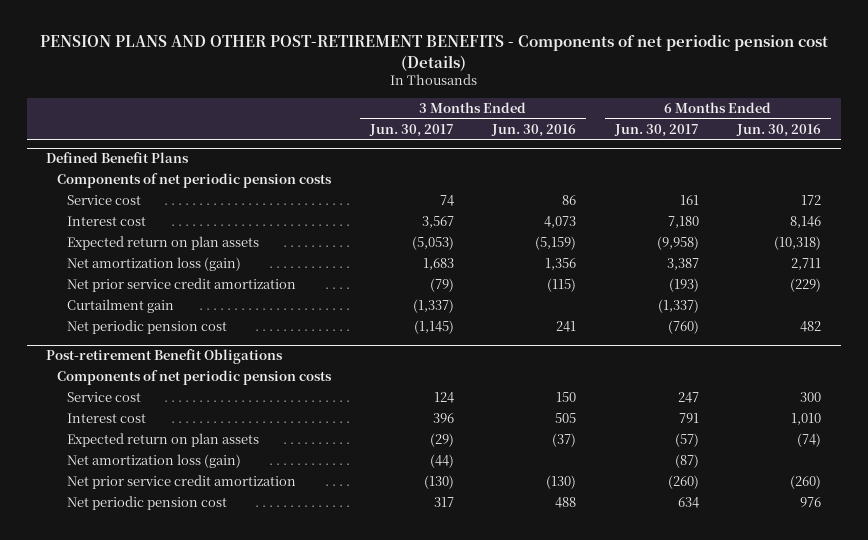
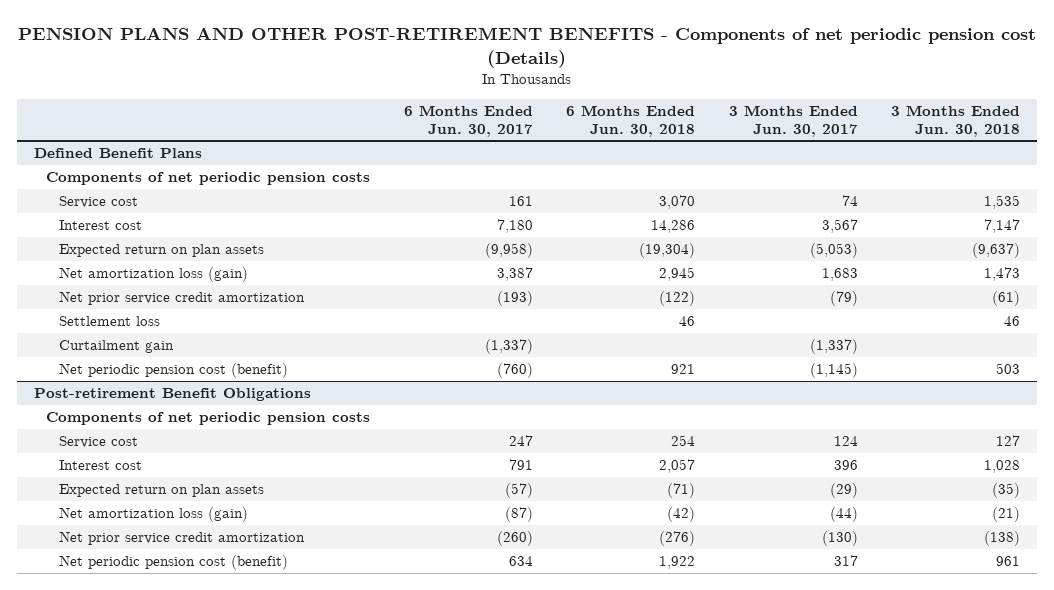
- | 3 Months Ended Jun. 30, 2017 | 3 Months Ended Jun. 30, 2016 | 6 Months Ended Jun. 30, 2017 | 6 Months Ended Jun. 30, 2016
+ | 6 Months Ended Jun. 30, 2017 | 6 Months Ended Jun. 30, 2018 | 3 Months Ended Jun. 30, 2017 | 3 Months Ended Jun. 30, 2018
@ Defined Benefit Plans
+ Settlement loss | | 46 | | 46
- Net periodic pension cost | (1,145) | 241 | (760) | 482
+ Net periodic pension cost (benefit) | (760) | 921 | (1,145) | 503
@ Post-retirement Benefit Obligations
- Net periodic pension cost | 317 | 488 | 634 | 976
+ Net periodic pension cost (benefit) | 634 | 1,922 | 317 | 961

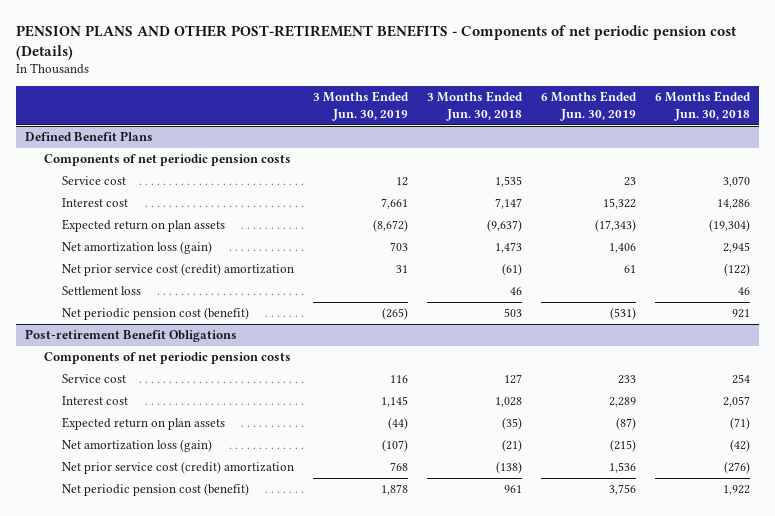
- | 6 Months Ended Jun. 30, 2017 | 6 Months Ended Jun. 30, 2018 | 3 Months Ended Jun. 30, 2017 | 3 Months Ended Jun. 30, 2018
+ | 3 Months Ended Jun. 30, 2019 | 3 Months Ended Jun. 30, 2018 | 6 Months Ended Jun. 30, 2019 | 6 Months Ended Jun. 30, 2018
@ Defined Benefit Plans
- Net prior service credit amortization | (193) | (122) | (79) | (61)
+ Net prior service cost (credit) amortization | 31 | (61) | 61 | (122)
- Curtailment gain | (1,337) | | (1,337) |
@ Post-retirement Benefit Obligations
- Net prior service credit amortization | (260) | (276) | (130) | (138)
+ Net prior service cost (credit) amortization | 768 | (138) | 1,536 | (276)

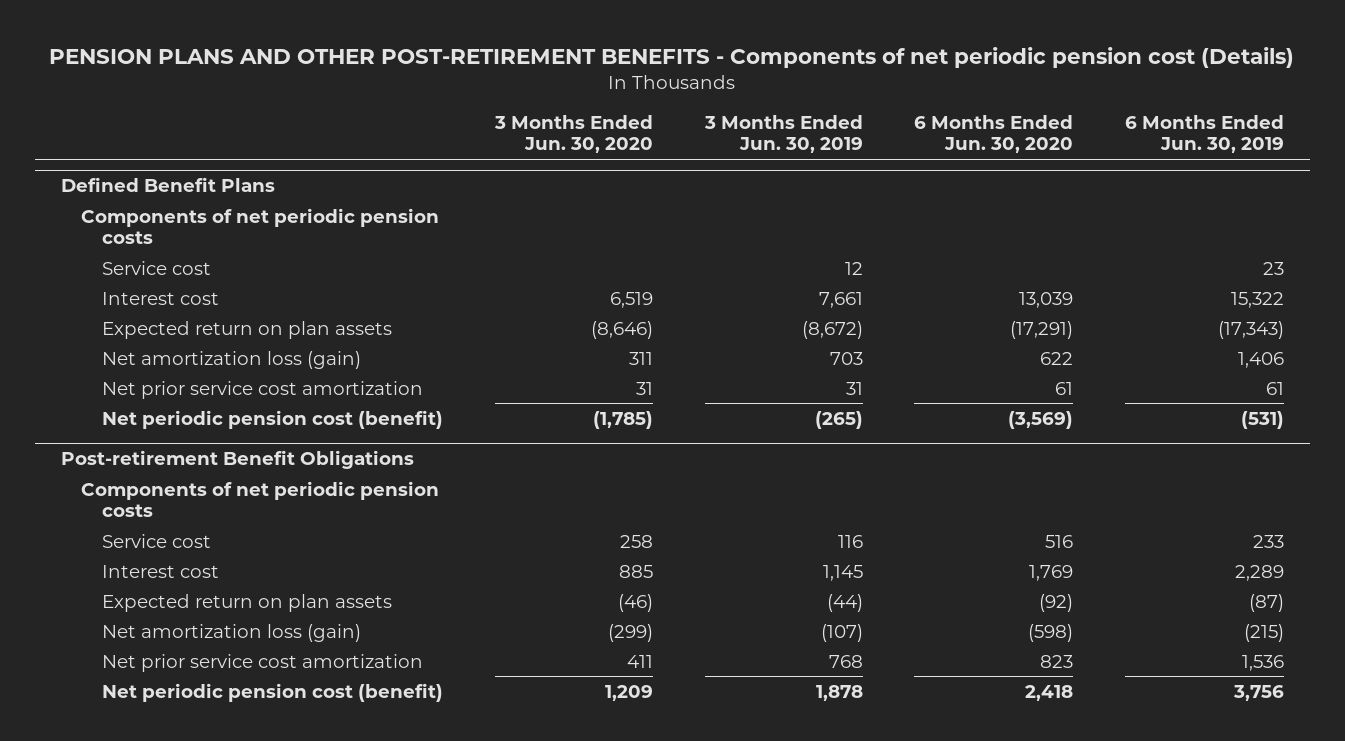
- | 3 Months Ended Jun. 30, 2019 | 3 Months Ended Jun. 30, 2018 | 6 Months Ended Jun. 30, 2019 | 6 Months Ended Jun. 30, 2018
+ | 3 Months Ended Jun. 30, 2020 | 3 Months Ended Jun. 30, 2019 | 6 Months Ended Jun. 30, 2020 | 6 Months Ended Jun. 30, 2019
@ Defined Benefit Plans
- Net prior service cost (credit) amortization | 31 | (61) | 61 | (122)
- Settlement loss | | 46 | | 46
+ Net prior service cost amortization | 31 | 31 | 61 | 61
@ Post-retirement Benefit Obligations
- Net prior service cost (credit) amortization | 768 | (138) | 1,536 | (276)
+ Net prior service cost amortization | 411 | 768 | 823 | 1,536

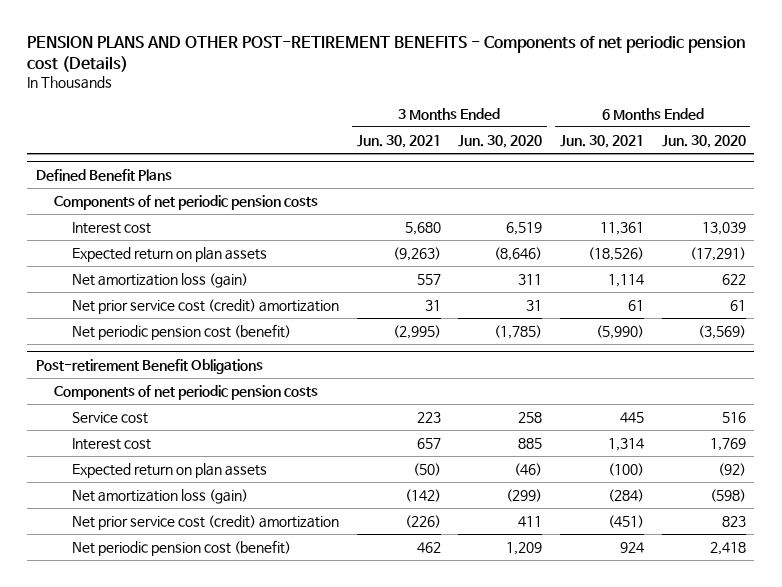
- | 3 Months Ended Jun. 30, 2020 | 3 Months Ended Jun. 30, 2019 | 6 Months Ended Jun. 30, 2020 | 6 Months Ended Jun. 30, 2019
+ | 3 Months Ended Jun. 30, 2021 | 3 Months Ended Jun. 30, 2020 | 6 Months Ended Jun. 30, 2021 | 6 Months Ended Jun. 30, 2020
@ Defined Benefit Plans
- Service cost | | 12 | | 23
- Net prior service cost amortization | 31 | 31 | 61 | 61
+ Net prior service cost (credit) amortization | 31 | 31 | 61 | 61
@ Post-retirement Benefit Obligations
- Net prior service cost amortization | 411 | 768 | 823 | 1,536
+ Net prior service cost (credit) amortization | (226) | 411 | (451) | 823

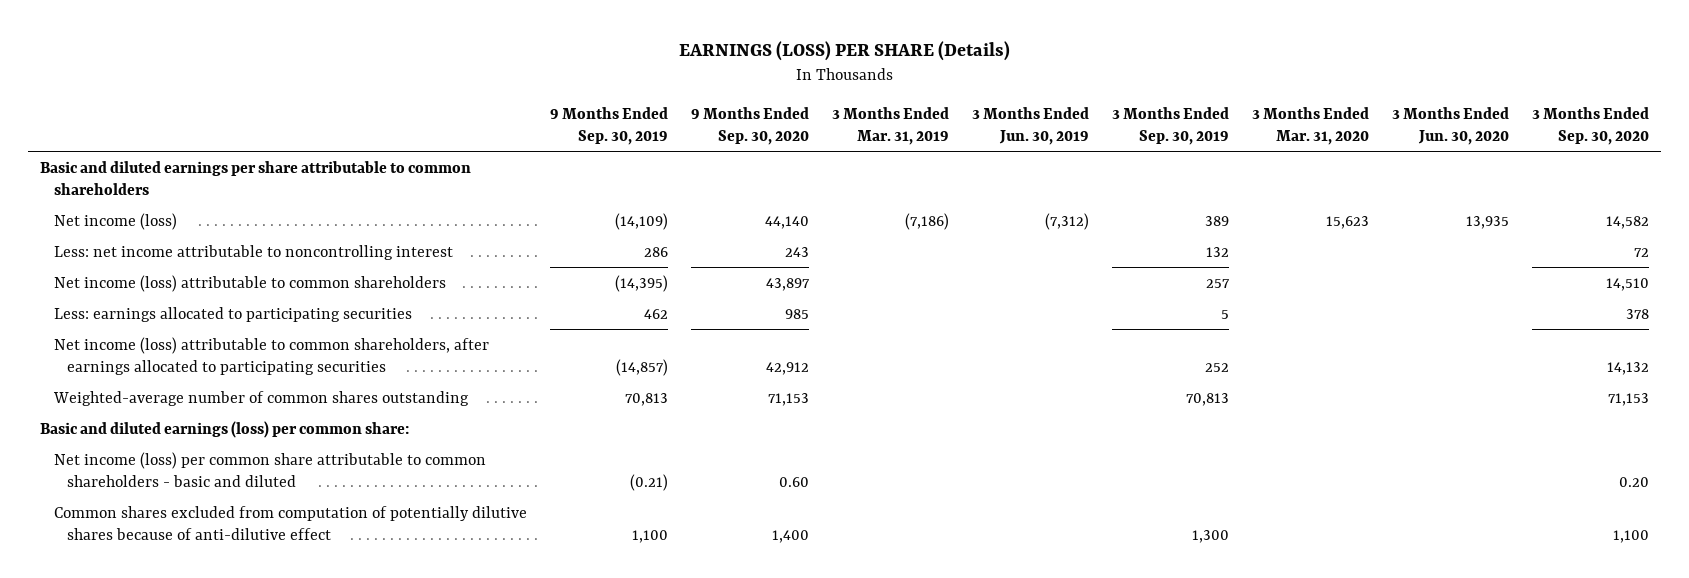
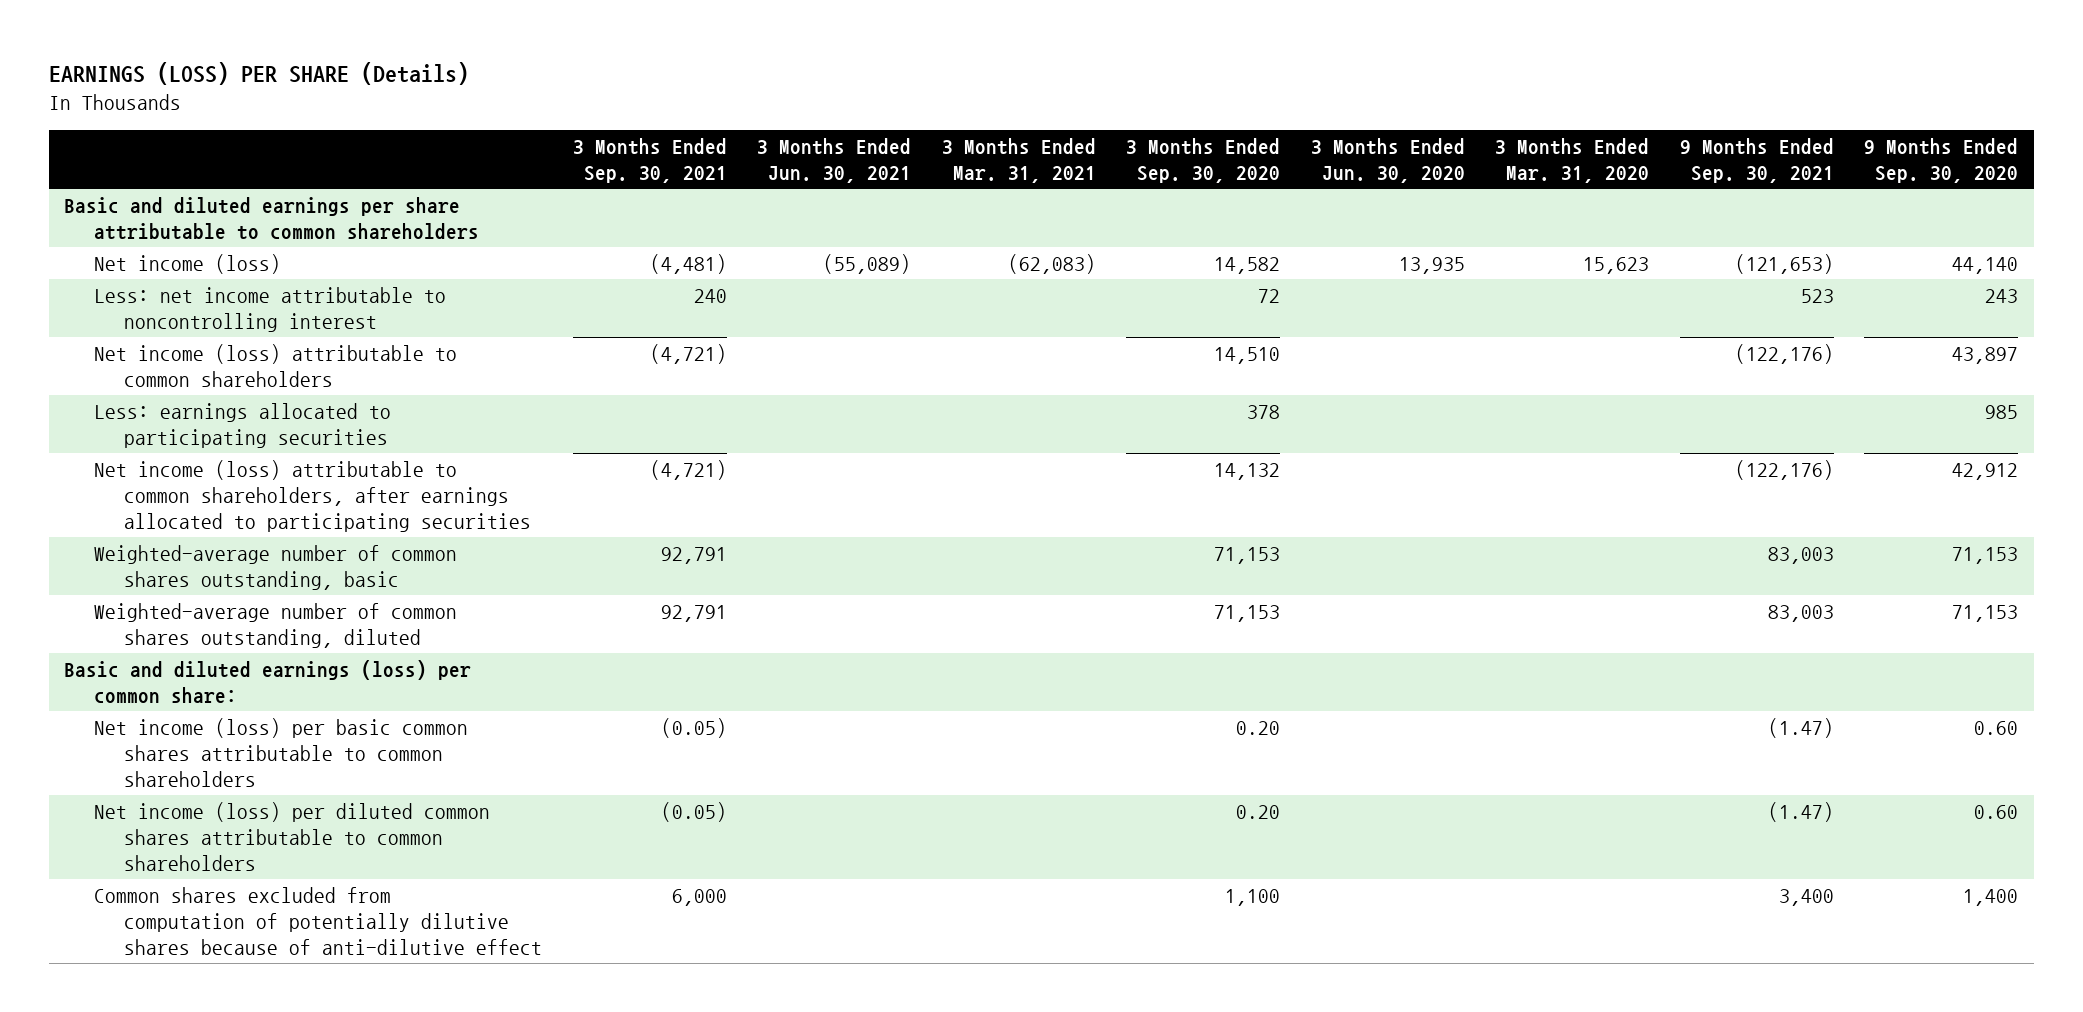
- | 9 Months Ended Sep. 30, 2019 | 9 Months Ended Sep. 30, 2020 | 3 Months Ended Mar. 31, 2019 | 3 Months Ended Jun. 30, 2019 | 3 Months Ended Sep. 30, 2019 | 3 Months Ended Mar. 31, 2020 | 3 Months Ended Jun. 30, 2020 | 3 Months Ended Sep. 30, 2020
+ | 3 Months Ended Sep. 30, 2021 | 3 Months Ended Jun. 30, 2021 | 3 Months Ended Mar. 31, 2021 | 3 Months Ended Sep. 30, 2020 | 3 Months Ended Jun. 30, 2020 | 3 Months Ended Mar. 31, 2020 | 9 Months Ended Sep. 30, 2021 | 9 Months Ended Sep. 30, 2020
- Weighted-average number of common shares outstanding | 70,813 | 71,153 | | | 70,813 | | | 71,153
+ Weighted-average number of common shares outstanding, basic | 92,791 | | | 71,153 | | | 83,003 | 71,153
+ Weighted-average number of common shares outstanding, diluted | 92,791 | | | 71,153 | | | 83,003 | 71,153
- Net income (loss) per common share attributable to common shareholders - basic and diluted | (0.21) | 0.60 | | | | | | 0.20
+ Net income (loss) per basic common shares attributable to common shareholders | (0.05) | | | 0.20 | | | (1.47) | 0.60
+ Net income (loss) per diluted common shares attributable to common shareholders | (0.05) | | | 0.20 | | | (1.47) | 0.60

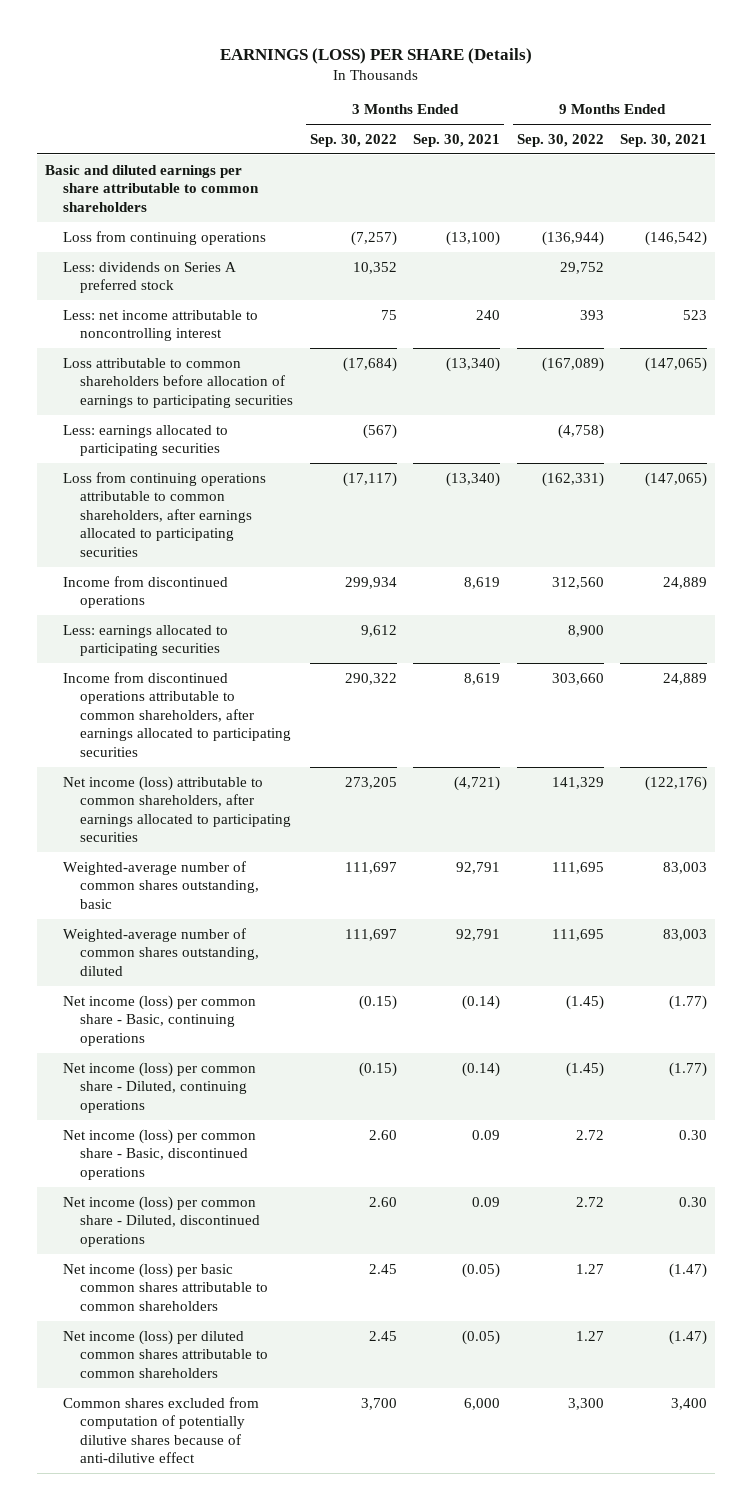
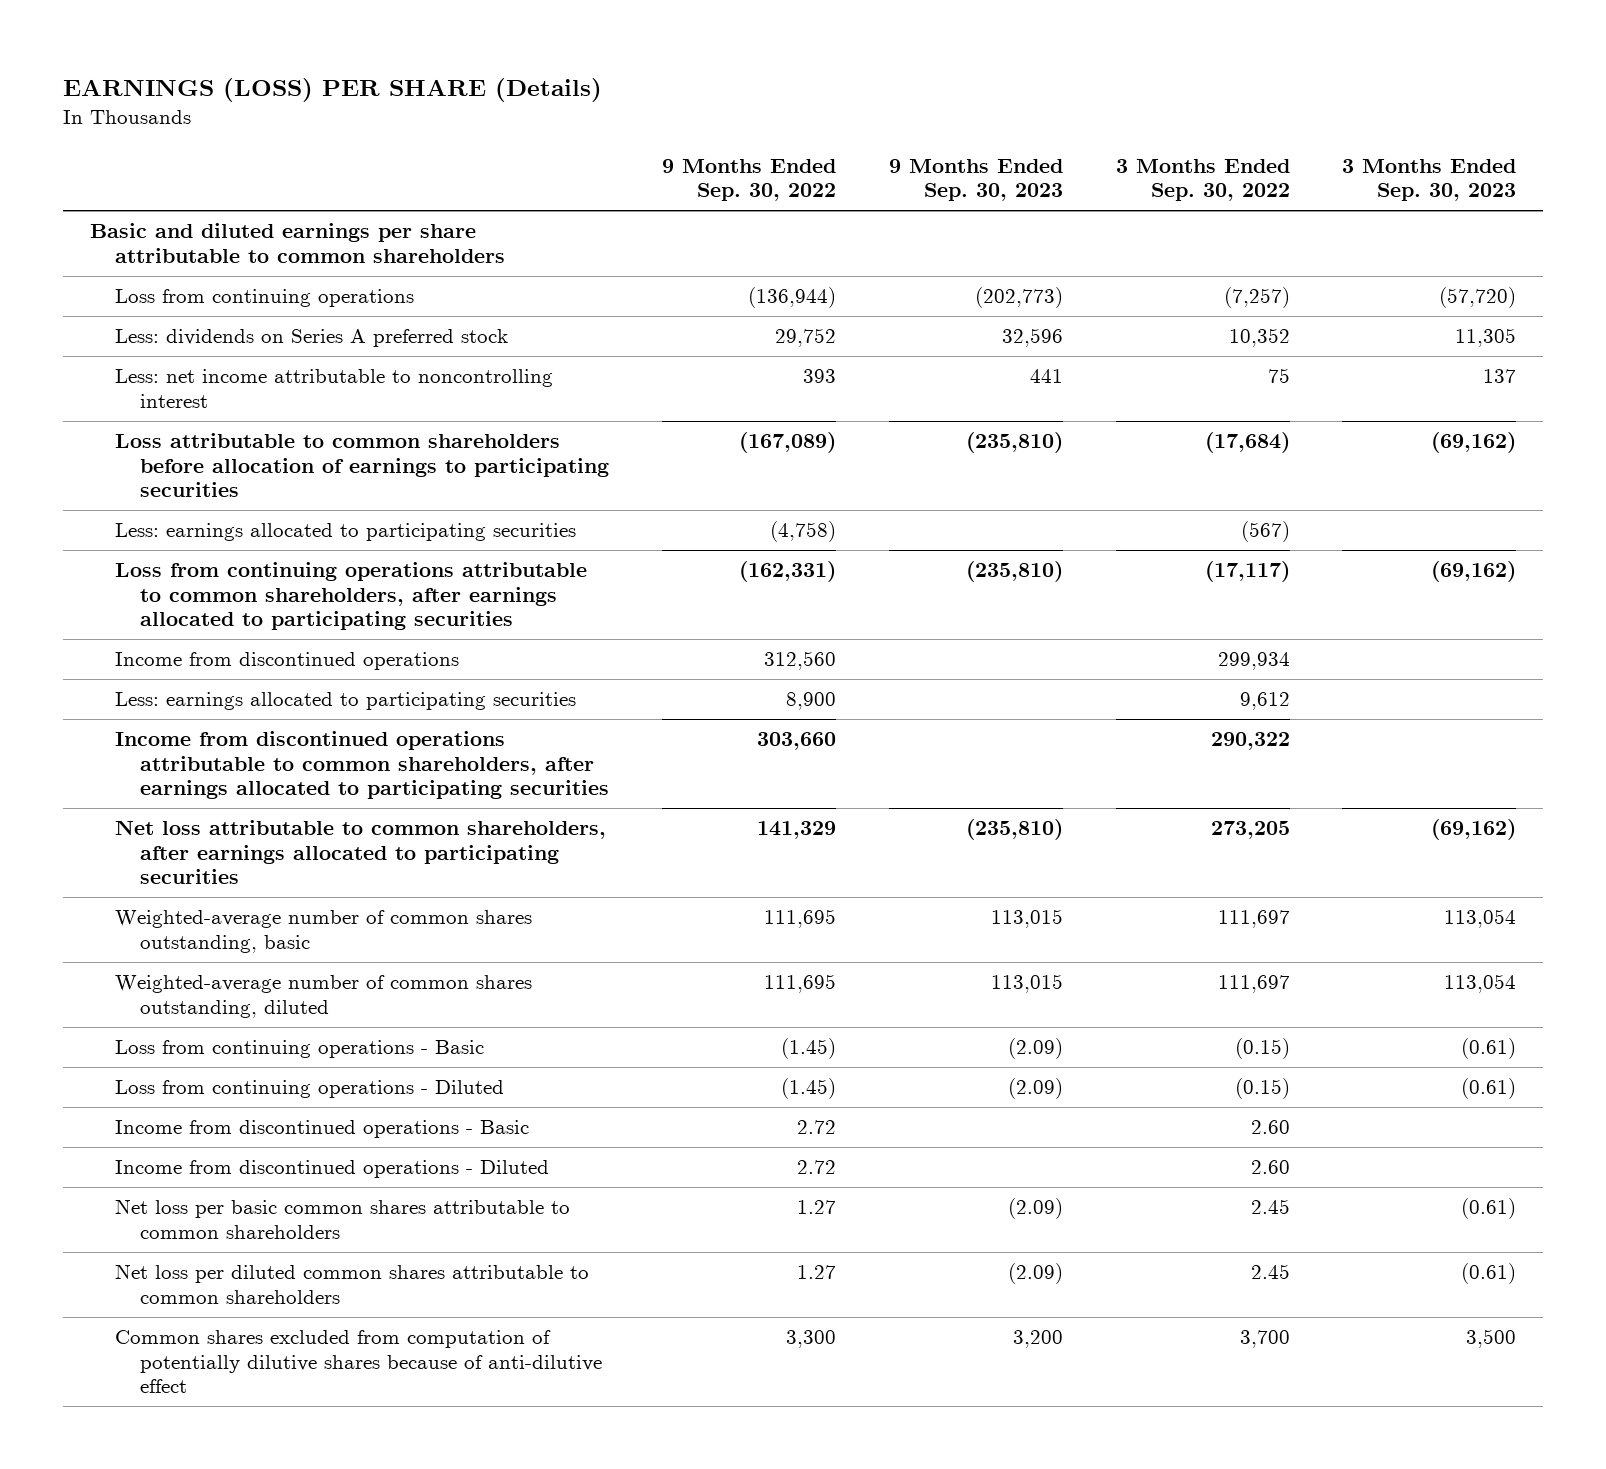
- | 3 Months Ended Sep. 30, 2022 | 3 Months Ended Sep. 30, 2021 | 9 Months Ended Sep. 30, 2022 | 9 Months Ended Sep. 30, 2021
+ | 9 Months Ended Sep. 30, 2022 | 9 Months Ended Sep. 30, 2023 | 3 Months Ended Sep. 30, 2022 | 3 Months Ended Sep. 30, 2023
- Net income (loss) attributable to common shareholders, after earnings allocated to participating securities | 273,205 | (4,721) | 141,329 | (122,176)
+ Net loss attributable to common shareholders, after earnings allocated to participating securities | 141,329 | (235,810) | 273,205 | (69,162)
- Net income (loss) per common share - Basic, continuing operations | (0.15) | (0.14) | (1.45) | (1.77)
- Net income (loss) per common share - Diluted, continuing operations | (0.15) | (0.14) | (1.45) | (1.77)
- Net income (loss) per common share - Basic, discontinued operations | 2.60 | 0.09 | 2.72 | 0.30
- Net income (loss) per common share - Diluted, discontinued operations | 2.60 | 0.09 | 2.72 | 0.30
- Net income (loss) per basic common shares attributable to common shareholders | 2.45 | (0.05) | 1.27 | (1.47)
- Net income (loss) per diluted common shares attributable to common shareholders | 2.45 | (0.05) | 1.27 | (1.47)
+ Loss from continuing operations - Basic | (1.45) | (2.09) | (0.15) | (0.61)
+ Loss from continuing operations - Diluted | (1.45) | (2.09) | (0.15) | (0.61)
+ Income from discontinued operations - Basic | 2.72 | | 2.60 |
+ Income from discontinued operations - Diluted | 2.72 | | 2.60 |
+ Net loss per basic common shares attributable to common shareholders | 1.27 | (2.09) | 2.45 | (0.61)
+ Net loss per diluted common shares attributable to common shareholders | 1.27 | (2.09) | 2.45 | (0.61)

